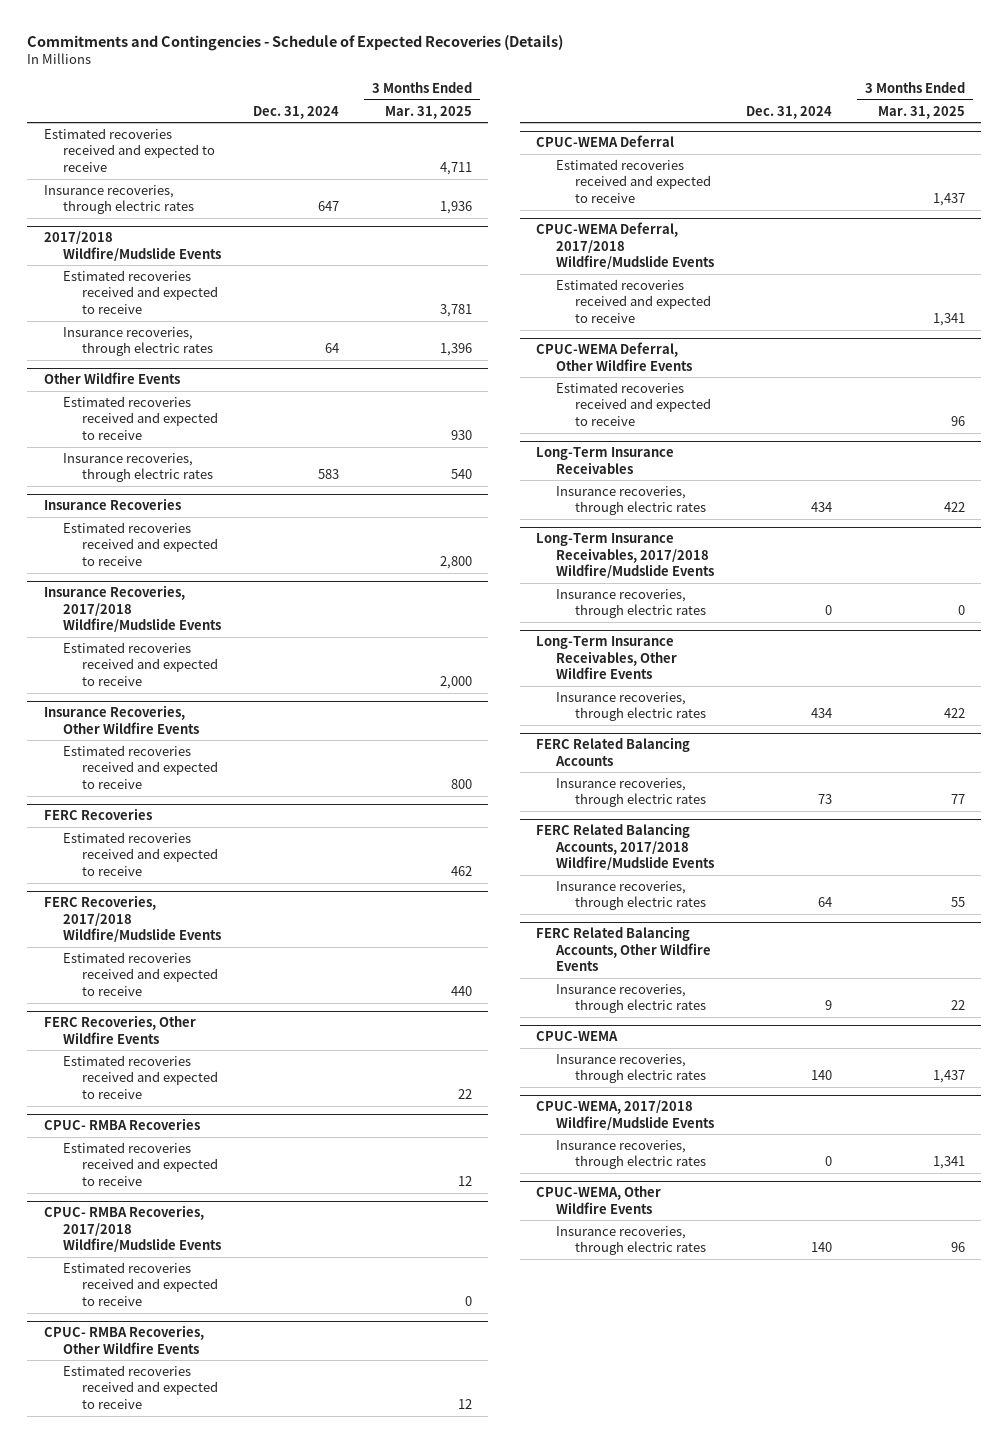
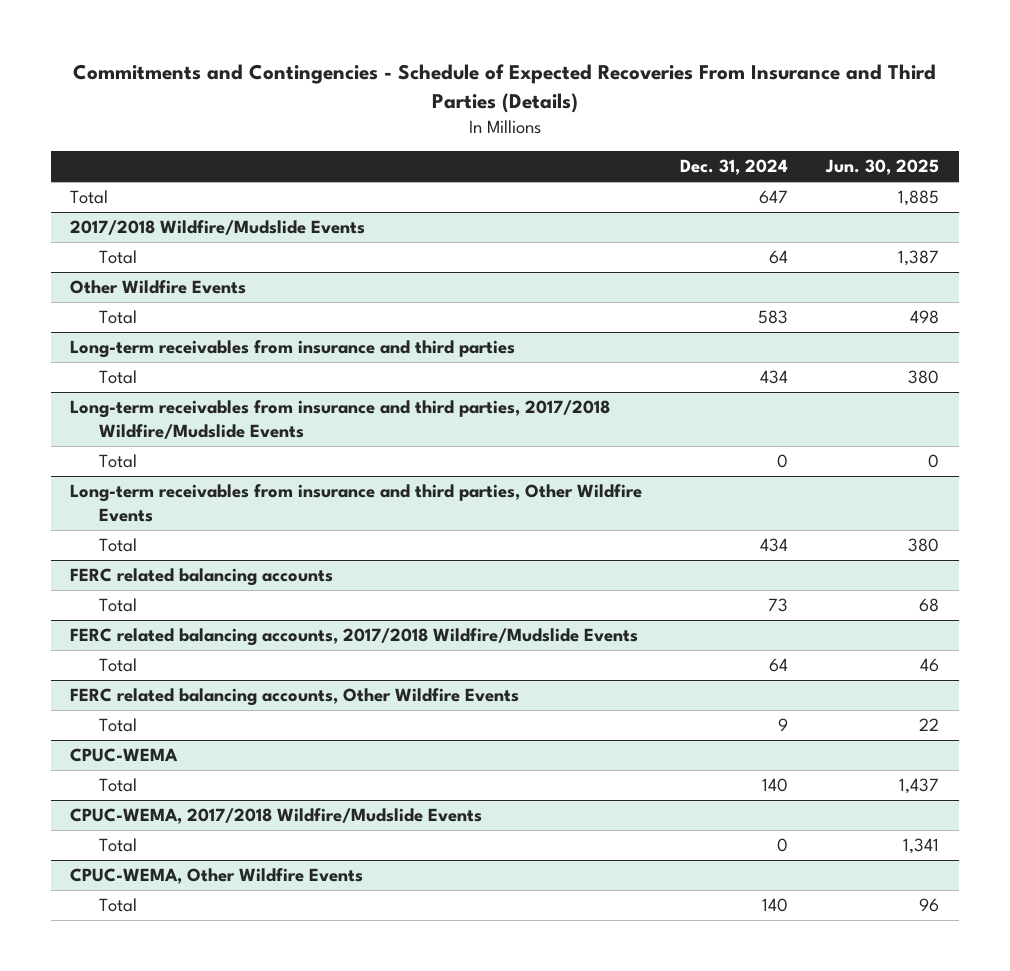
- Commitments and Contingencies - Schedule of Expected Recoveries (Details)
+ Commitments and Contingencies - Schedule of Expected Recoveries From Insurance and Third Parties (Details)
- | Dec. 31, 2024 | 3 Months Ended Mar. 31, 2025
+ | Dec. 31, 2024 | Jun. 30, 2025
- Estimated recoveries received and expected to receive | | 4,711
- Insurance recoveries, through electric rates | 647 | 1,936
+ Total | 647 | 1,885
@ 2017/2018 Wildfire/Mudslide Events
- Estimated recoveries received and expected to receive | | 3,781
- Insurance recoveries, through electric rates | 64 | 1,396
+ Total | 64 | 1,387
@ Other Wildfire Events
- Estimated recoveries received and expected to receive | | 930
- Insurance recoveries, through electric rates | 583 | 540
- Insurance Recoveries
- Estimated recoveries received and expected to receive | | 2,800
- Insurance Recoveries, 2017/2018 Wildfire/Mudslide Events
- Estimated recoveries received and expected to receive | | 2,000
- Insurance Recoveries, Other Wildfire Events
- Estimated recoveries received and expected to receive | | 800
- FERC Recoveries
- Estimated recoveries received and expected to receive | | 462
- FERC Recoveries, 2017/2018 Wildfire/Mudslide Events
- Estimated recoveries received and expected to receive | | 440
- FERC Recoveries, Other Wildfire Events
- Estimated recoveries received and expected to receive | | 22
- CPUC- RMBA Recoveries
- Estimated recoveries received and expected to receive | | 12
- CPUC- RMBA Recoveries, 2017/2018 Wildfire/Mudslide Events
- Estimated recoveries received and expected to receive | | 0
- CPUC- RMBA Recoveries, Other Wildfire Events
- Estimated recoveries received and expected to receive | | 12
- CPUC-WEMA Deferral
- Estimated recoveries received and expected to receive | | 1,437
- CPUC-WEMA Deferral, 2017/2018 Wildfire/Mudslide Events
- Estimated recoveries received and expected to receive | | 1,341
- CPUC-WEMA Deferral, Other Wildfire Events
- Estimated recoveries received and expected to receive | | 96
- Long-Term Insurance Receivables
- Insurance recoveries, through electric rates | 434 | 422
- Long-Term Insurance Receivables, 2017/2018 Wildfire/Mudslide Events
- Insurance recoveries, through electric rates | 0 | 0
- Long-Term Insurance Receivables, Other Wildfire Events
- Insurance recoveries, through electric rates | 434 | 422
- FERC Related Balancing Accounts
- Insurance recoveries, through electric rates | 73 | 77
- FERC Related Balancing Accounts, 2017/2018 Wildfire/Mudslide Events
- Insurance recoveries, through electric rates | 64 | 55
- FERC Related Balancing Accounts, Other Wildfire Events
- Insurance recoveries, through electric rates | 9 | 22
@ Other Wildfire Events
+ Total | 583 | 498
+ Long-term receivables from insurance and third parties
+ Total | 434 | 380
+ Long-term receivables from insurance and third parties, 2017/2018 Wildfire/Mudslide Events
+ Total | 0 | 0
+ Long-term receivables from insurance and third parties, Other Wildfire Events
+ Total | 434 | 380
+ FERC related balancing accounts
+ Total | 73 | 68
+ FERC related balancing accounts, 2017/2018 Wildfire/Mudslide Events
+ Total | 64 | 46
+ FERC related balancing accounts, Other Wildfire Events
+ Total | 9 | 22
@ CPUC-WEMA
- Insurance recoveries, through electric rates | 140 | 1,437
+ Total | 140 | 1,437
@ CPUC-WEMA, 2017/2018 Wildfire/Mudslide Events
- Insurance recoveries, through electric rates | 0 | 1,341
+ Total | 0 | 1,341
@ CPUC-WEMA, Other Wildfire Events
- Insurance recoveries, through electric rates | 140 | 96
+ Total | 140 | 96

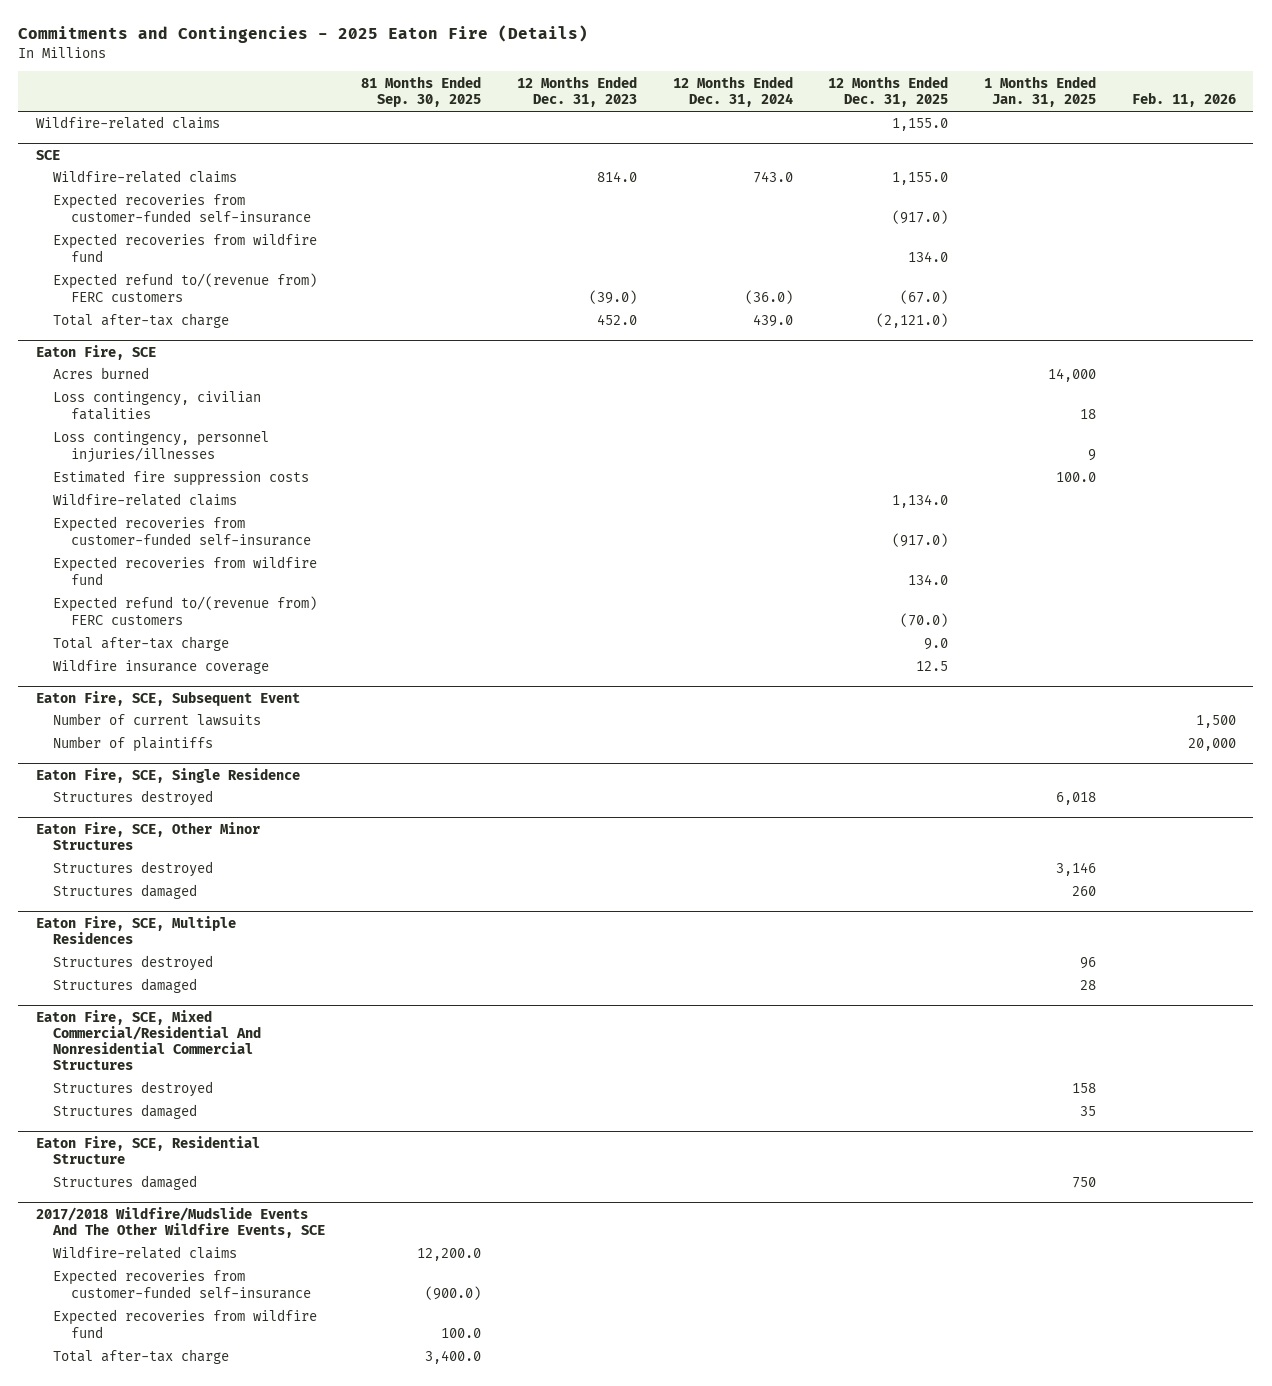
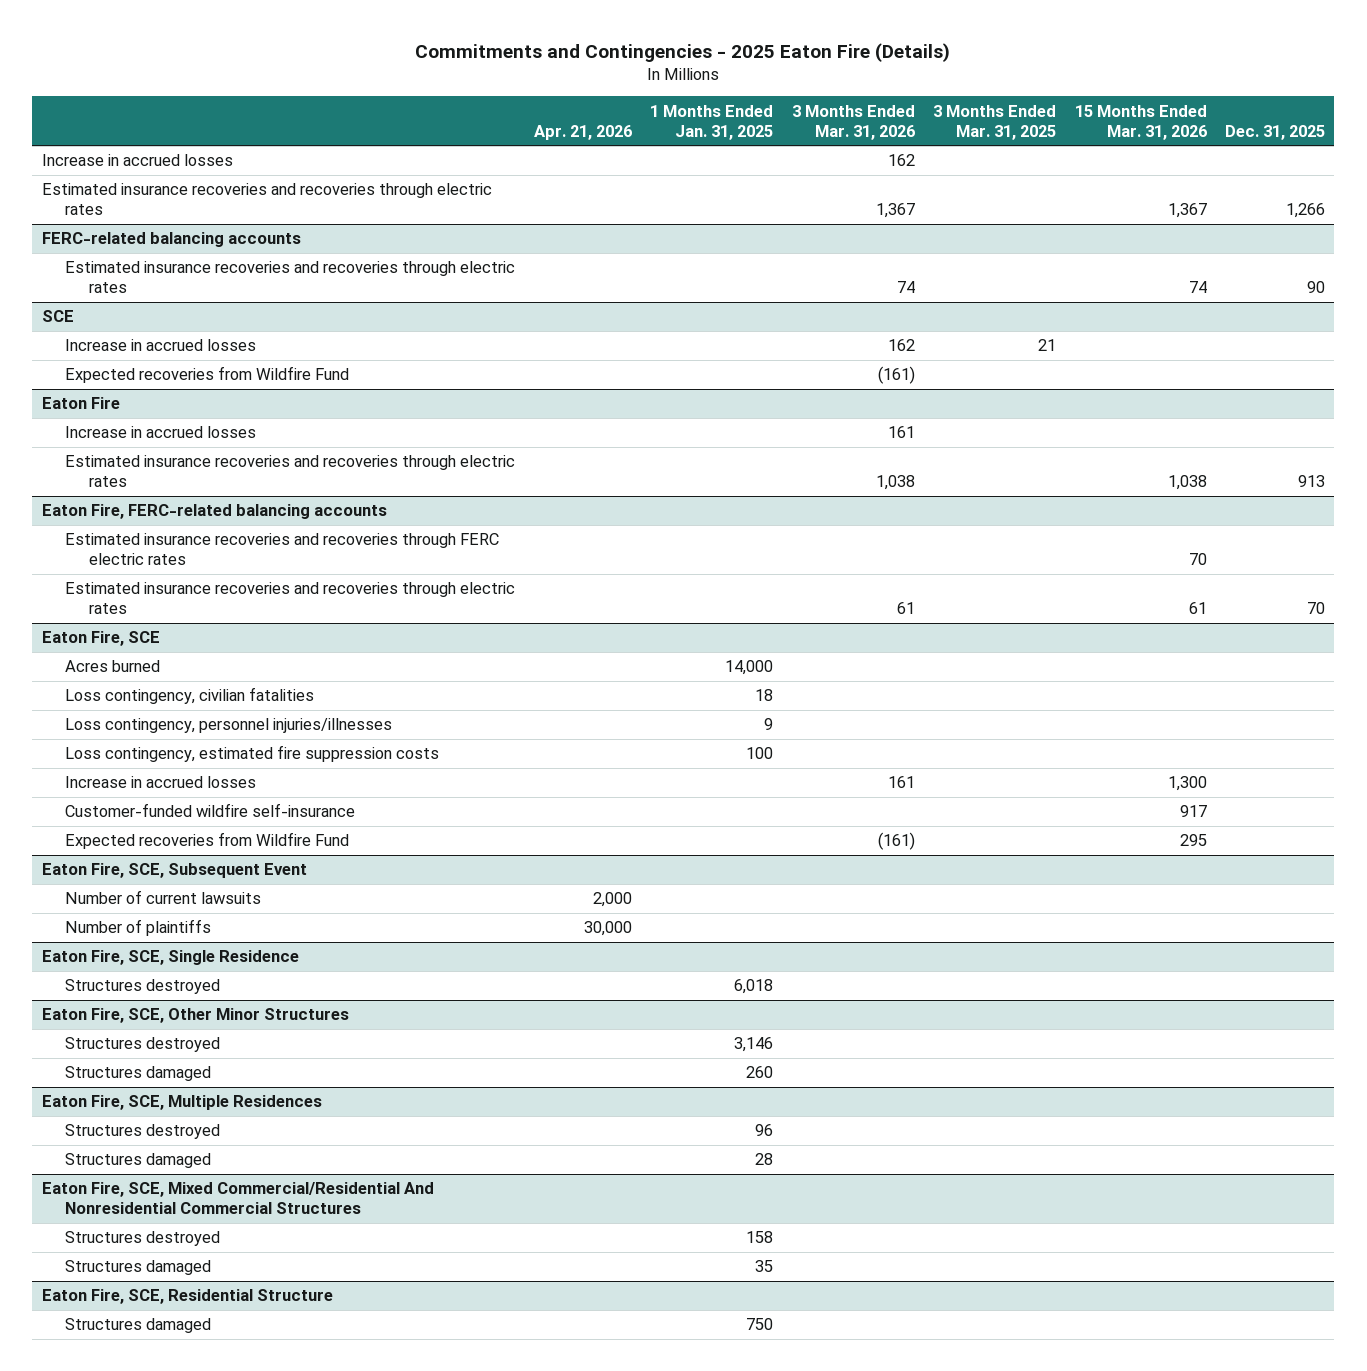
- | 81 Months Ended Sep. 30, 2025 | 12 Months Ended Dec. 31, 2023 | 12 Months Ended Dec. 31, 2024 | 12 Months Ended Dec. 31, 2025 | 1 Months Ended Jan. 31, 2025 | Feb. 11, 2026
+ | Apr. 21, 2026 | 1 Months Ended Jan. 31, 2025 | 3 Months Ended Mar. 31, 2026 | 3 Months Ended Mar. 31, 2025 | 15 Months Ended Mar. 31, 2026 | Dec. 31, 2025
- Wildfire-related claims | | | | 1,155.0 | |
+ Increase in accrued losses | | | 162 | | |
+ Estimated insurance recoveries and recoveries through electric rates | | | 1,367 | | 1,367 | 1,266
+ FERC-related balancing accounts
+ Estimated insurance recoveries and recoveries through electric rates | | | 74 | | 74 | 90
@ SCE
- Wildfire-related claims | | 814.0 | 743.0 | 1,155.0 | |
- Expected recoveries from customer-funded self-insurance | | | | (917.0) | |
- Expected recoveries from wildfire fund | | | | 134.0 | |
- Expected refund to/(revenue from) FERC customers | | (39.0) | (36.0) | (67.0) | |
- Total after-tax charge | | 452.0 | 439.0 | (2,121.0) | |
+ Increase in accrued losses | | | 162 | 21 | |
+ Expected recoveries from Wildfire Fund | | | (161) | | |
+ Eaton Fire
+ Increase in accrued losses | | | 161 | | |
+ Estimated insurance recoveries and recoveries through electric rates | | | 1,038 | | 1,038 | 913
+ Eaton Fire, FERC-related balancing accounts
+ Estimated insurance recoveries and recoveries through FERC electric rates | | | | | 70 |
+ Estimated insurance recoveries and recoveries through electric rates | | | 61 | | 61 | 70
@ Eaton Fire, SCE
- Estimated fire suppression costs | | | | | 100.0 |
- Wildfire-related claims | | | | 1,134.0 | |
- Expected recoveries from customer-funded self-insurance | | | | (917.0) | |
- Expected recoveries from wildfire fund | | | | 134.0 | |
- Expected refund to/(revenue from) FERC customers | | | | (70.0) | |
- Total after-tax charge | | | | 9.0 | |
- Wildfire insurance coverage | | | | 12.5 | |
+ Loss contingency, estimated fire suppression costs | | 100 | | | |
+ Increase in accrued losses | | | 161 | | 1,300 |
+ Customer-funded wildfire self-insurance | | | | | 917 |
+ Expected recoveries from Wildfire Fund | | | (161) | | 295 |
- 2017/2018 Wildfire/Mudslide Events And The Other Wildfire Events, SCE
- Wildfire-related claims | 12,200.0 | | | | |
- Expected recoveries from customer-funded self-insurance | (900.0) | | | | |
- Expected recoveries from wildfire fund | 100.0 | | | | |
- Total after-tax charge | 3,400.0 | | | | |

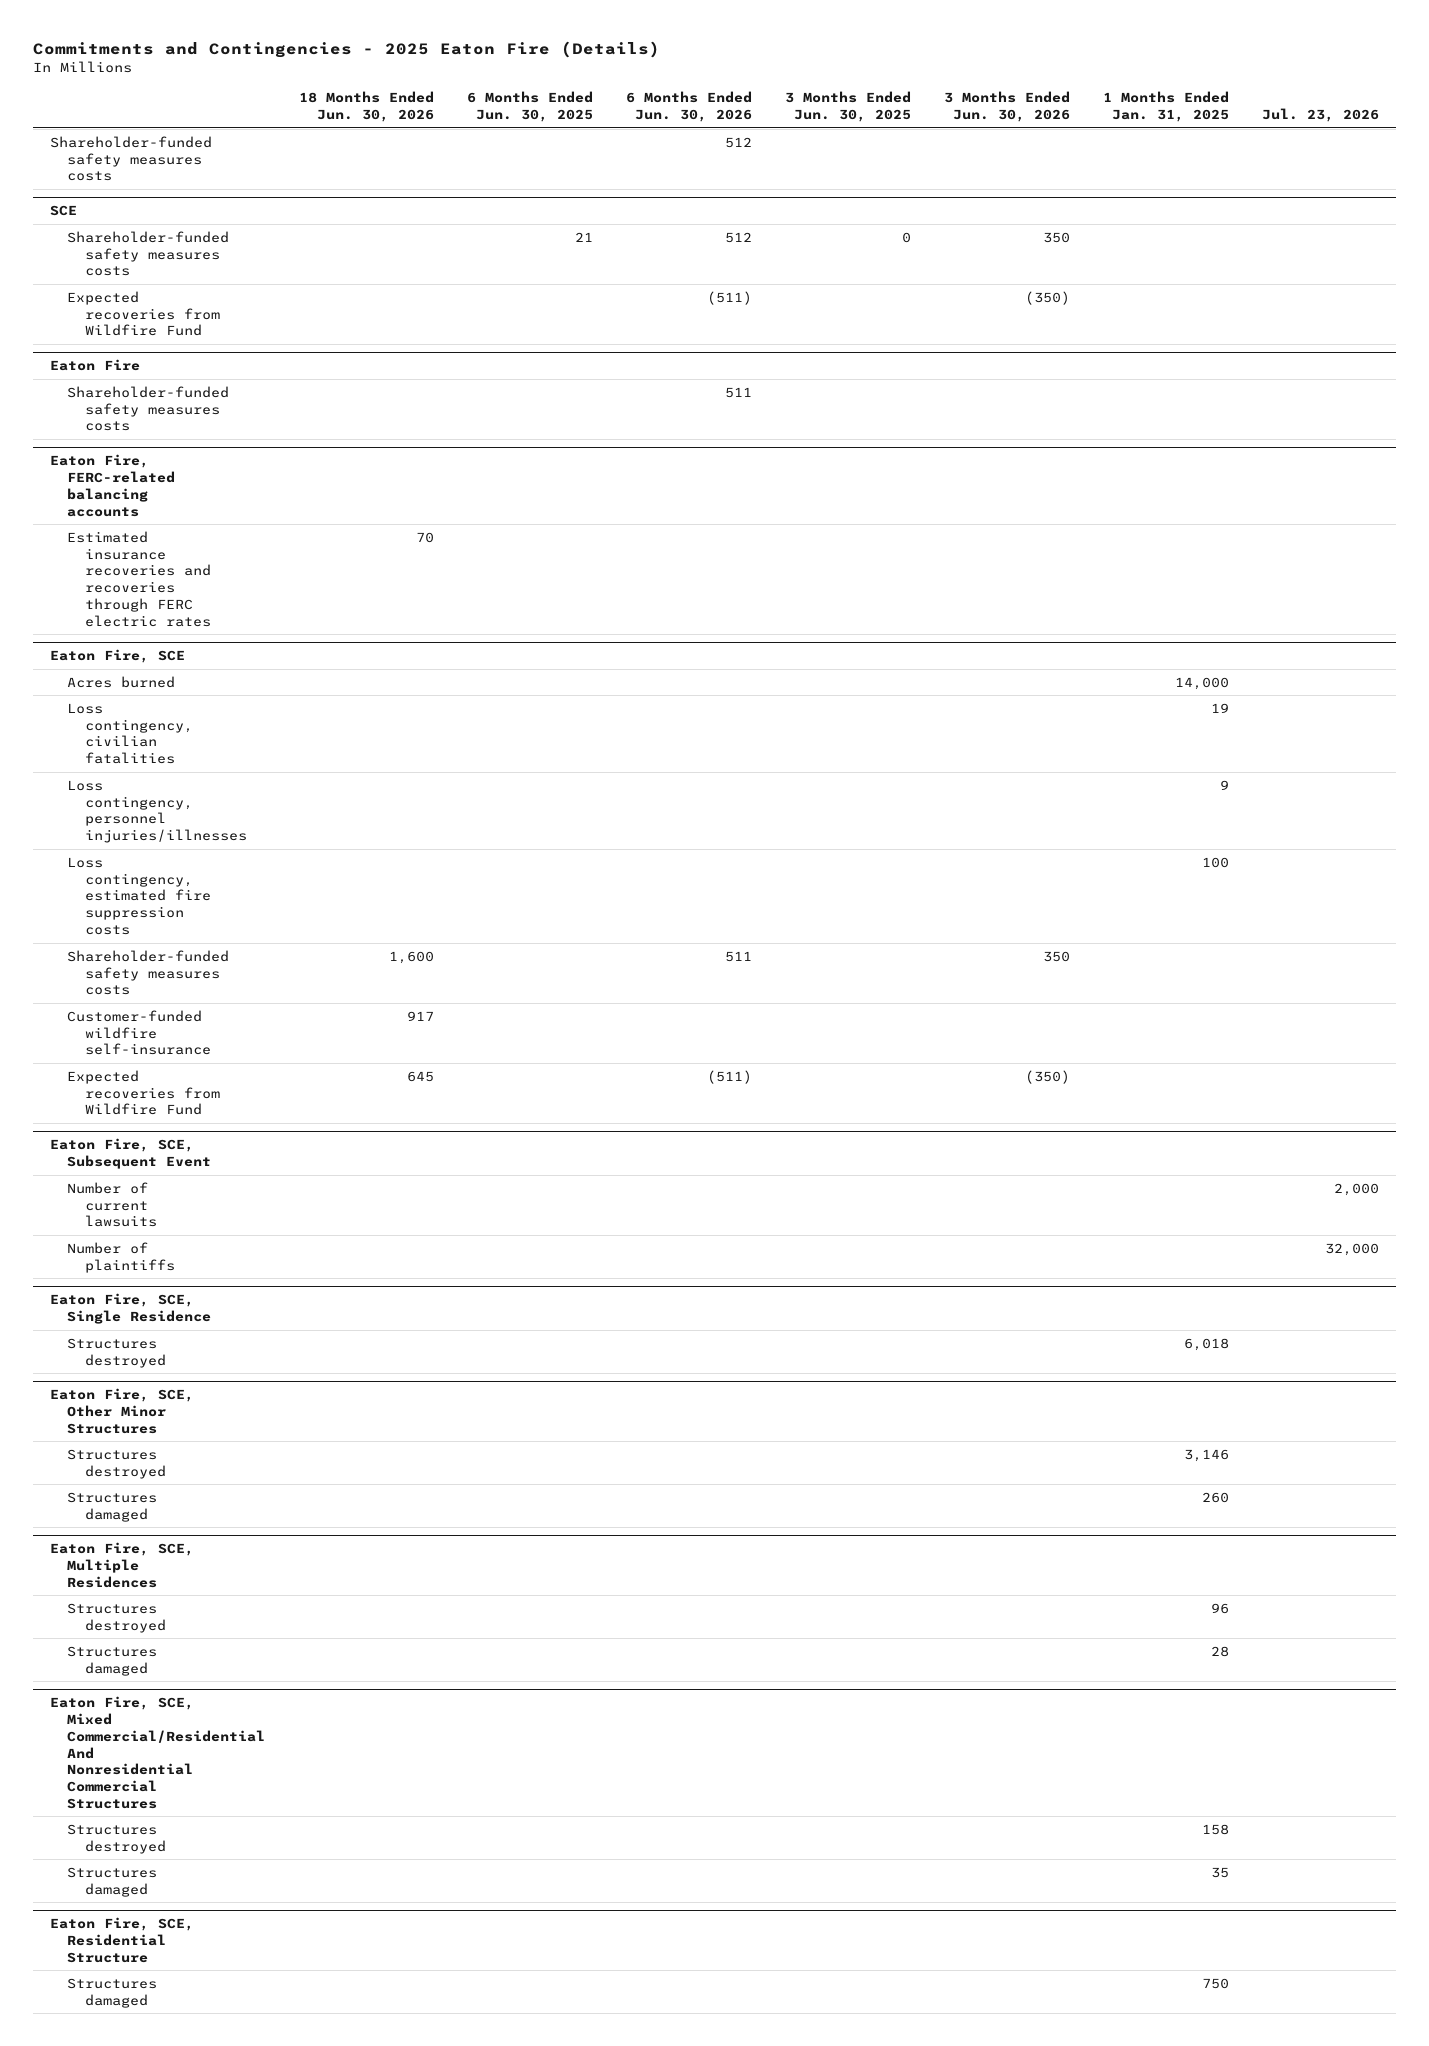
- | Apr. 21, 2026 | 1 Months Ended Jan. 31, 2025 | 3 Months Ended Mar. 31, 2026 | 3 Months Ended Mar. 31, 2025 | 15 Months Ended Mar. 31, 2026 | Dec. 31, 2025
+ | 18 Months Ended Jun. 30, 2026 | 6 Months Ended Jun. 30, 2025 | 6 Months Ended Jun. 30, 2026 | 3 Months Ended Jun. 30, 2025 | 3 Months Ended Jun. 30, 2026 | 1 Months Ended Jan. 31, 2025 | Jul. 23, 2026
- Increase in accrued losses | | | 162 | | |
- Estimated insurance recoveries and recoveries through electric rates | | | 1,367 | | 1,367 | 1,266
- FERC-related balancing accounts
- Estimated insurance recoveries and recoveries through electric rates | | | 74 | | 74 | 90
+ Shareholder-funded safety measures costs | | | 512 | | | |
@ SCE
- Increase in accrued losses | | | 162 | 21 | |
+ Shareholder-funded safety measures costs | | 21 | 512 | 0 | 350 | |
@ Eaton Fire
- Increase in accrued losses | | | 161 | | |
- Estimated insurance recoveries and recoveries through electric rates | | | 1,038 | | 1,038 | 913
+ Shareholder-funded safety measures costs | | | 511 | | | |
@ Eaton Fire, FERC-related balancing accounts
- Estimated insurance recoveries and recoveries through electric rates | | | 61 | | 61 | 70
@ Eaton Fire, SCE
- Loss contingency, civilian fatalities | | 18 | | | |
+ Loss contingency, civilian fatalities | | | | | | 19 |
- Increase in accrued losses | | | 161 | | 1,300 |
+ Shareholder-funded safety measures costs | 1,600 | | 511 | | 350 | |

